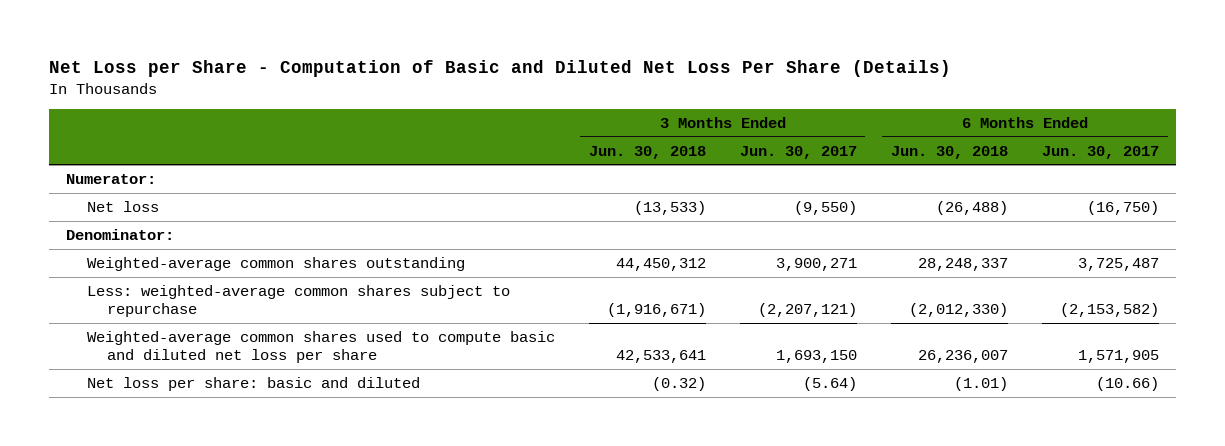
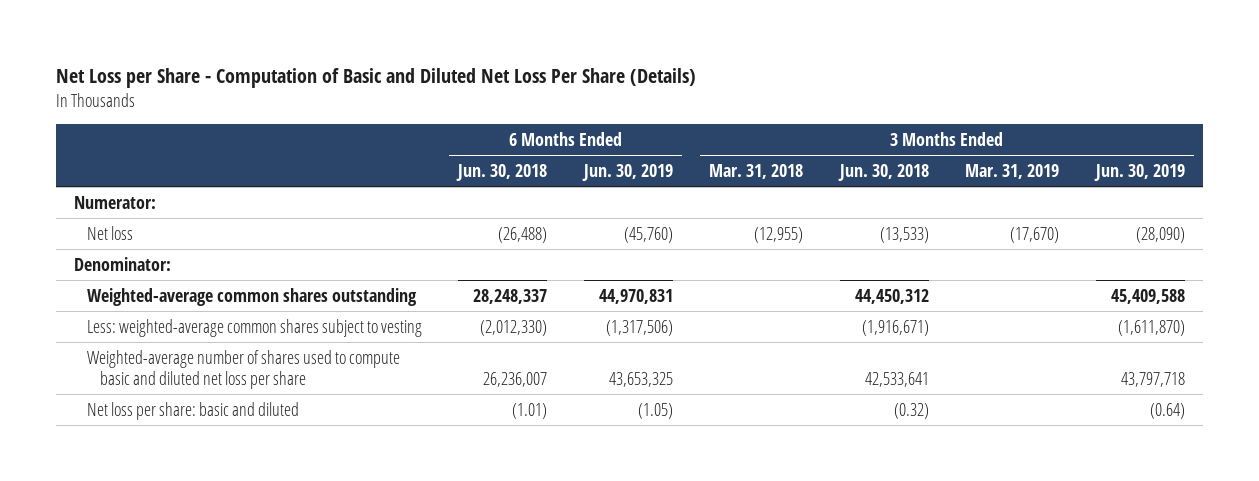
- | 3 Months Ended Jun. 30, 2018 | 3 Months Ended Jun. 30, 2017 | 6 Months Ended Jun. 30, 2018 | 6 Months Ended Jun. 30, 2017
+ | 6 Months Ended Jun. 30, 2018 | 6 Months Ended Jun. 30, 2019 | 3 Months Ended Mar. 31, 2018 | 3 Months Ended Jun. 30, 2018 | 3 Months Ended Mar. 31, 2019 | 3 Months Ended Jun. 30, 2019
- Less: weighted-average common shares subject to repurchase | (1,916,671) | (2,207,121) | (2,012,330) | (2,153,582)
- Weighted-average common shares used to compute basic and diluted net loss per share | 42,533,641 | 1,693,150 | 26,236,007 | 1,571,905
+ Less: weighted-average common shares subject to vesting | (2,012,330) | (1,317,506) | | (1,916,671) | | (1,611,870)
+ Weighted-average number of shares used to compute basic and diluted net loss per share | 26,236,007 | 43,653,325 | | 42,533,641 | | 43,797,718

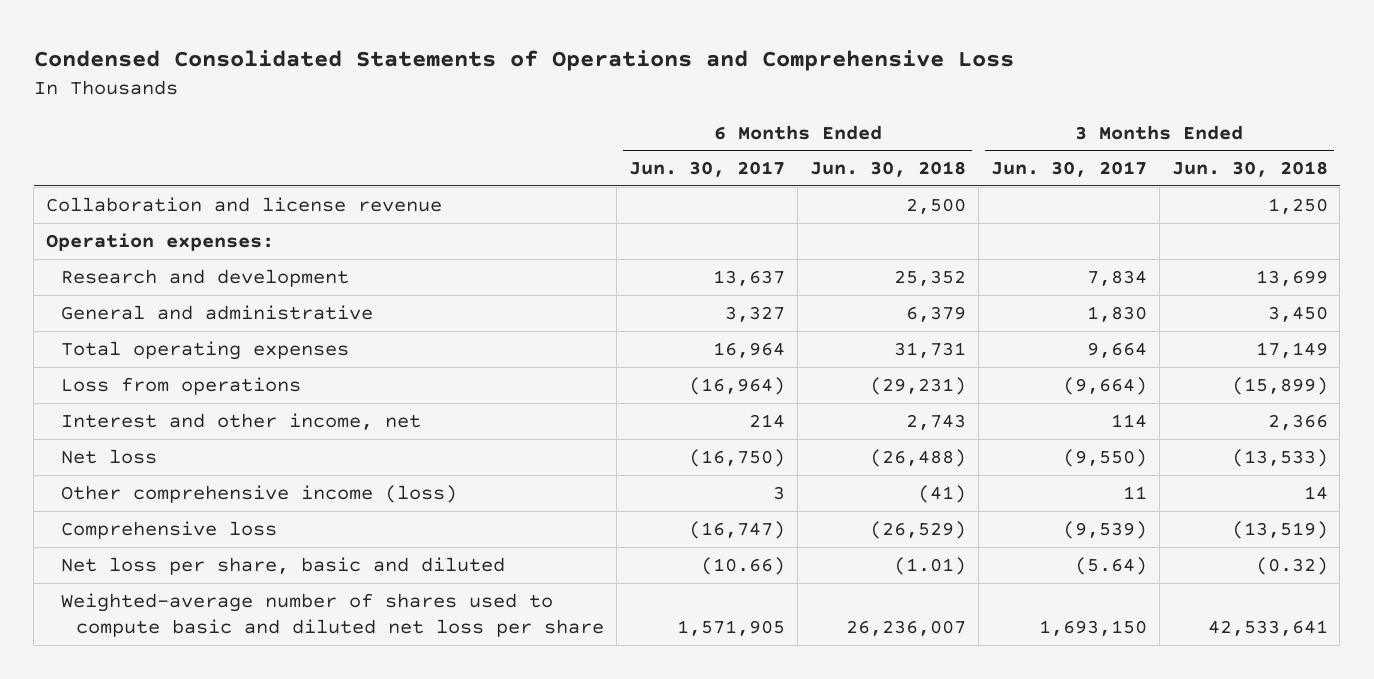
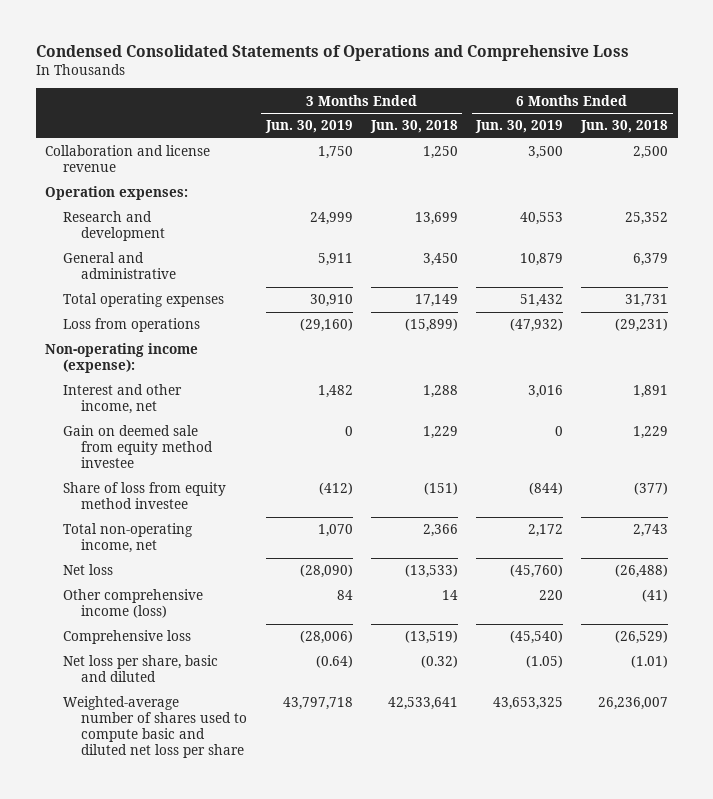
- | 6 Months Ended Jun. 30, 2017 | 6 Months Ended Jun. 30, 2018 | 3 Months Ended Jun. 30, 2017 | 3 Months Ended Jun. 30, 2018
+ | 3 Months Ended Jun. 30, 2019 | 3 Months Ended Jun. 30, 2018 | 6 Months Ended Jun. 30, 2019 | 6 Months Ended Jun. 30, 2018
- Interest and other income, net | 214 | 2,743 | 114 | 2,366
+ Non-operating income (expense):
+ Interest and other income, net | 1,482 | 1,288 | 3,016 | 1,891
+ Gain on deemed sale from equity method investee | 0 | 1,229 | 0 | 1,229
+ Share of loss from equity method investee | (412) | (151) | (844) | (377)
+ Total non-operating income, net | 1,070 | 2,366 | 2,172 | 2,743

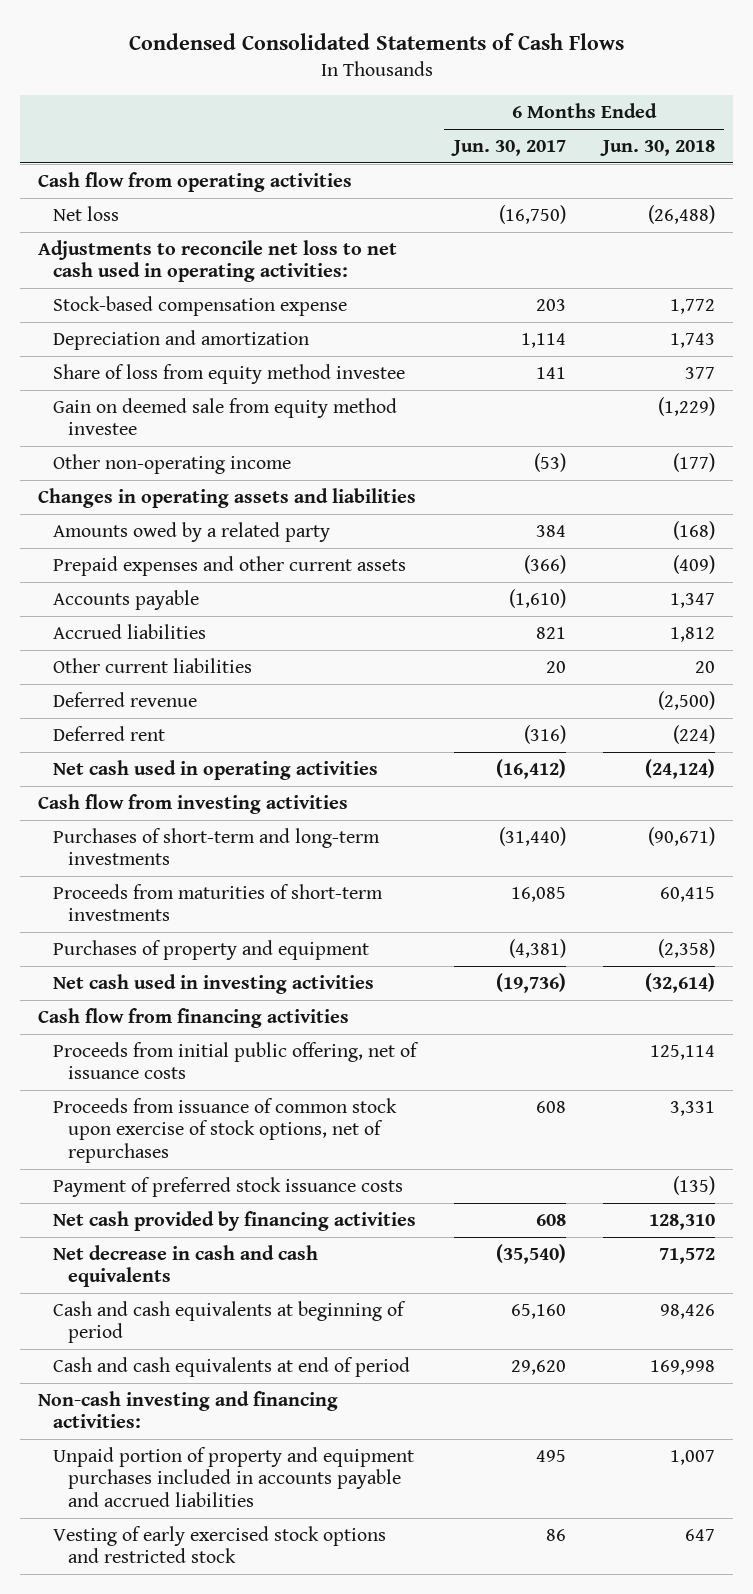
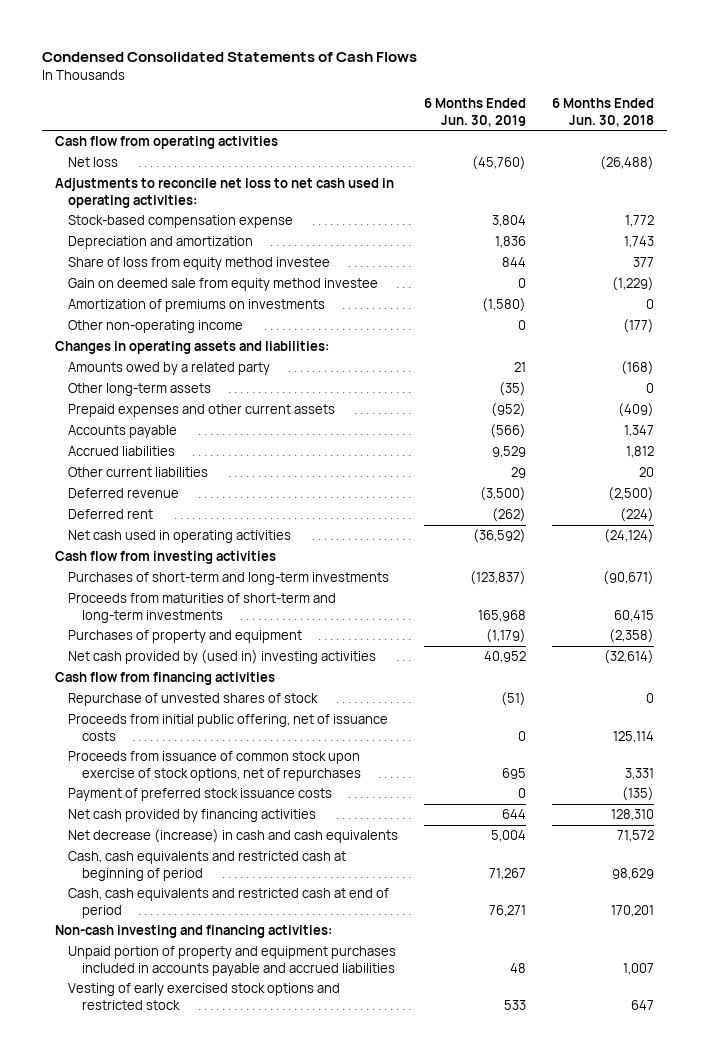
- | 6 Months Ended Jun. 30, 2017 | 6 Months Ended Jun. 30, 2018
+ | 6 Months Ended Jun. 30, 2019 | 6 Months Ended Jun. 30, 2018
+ Amortization of premiums on investments | (1,580) | 0
- Changes in operating assets and liabilities
+ Changes in operating assets and liabilities:
+ Other long-term assets | (35) | 0
- Proceeds from maturities of short-term investments | 16,085 | 60,415
+ Proceeds from maturities of short-term and long-term investments | 165,968 | 60,415
- Net cash used in investing activities | (19,736) | (32,614)
+ Net cash provided by (used in) investing activities | 40,952 | (32,614)
+ Repurchase of unvested shares of stock | (51) | 0
- Net decrease in cash and cash equivalents | (35,540) | 71,572
- Cash and cash equivalents at beginning of period | 65,160 | 98,426
- Cash and cash equivalents at end of period | 29,620 | 169,998
+ Net decrease (increase) in cash and cash equivalents | 5,004 | 71,572
+ Cash, cash equivalents and restricted cash at beginning of period | 71,267 | 98,629
+ Cash, cash equivalents and restricted cash at end of period | 76,271 | 170,201

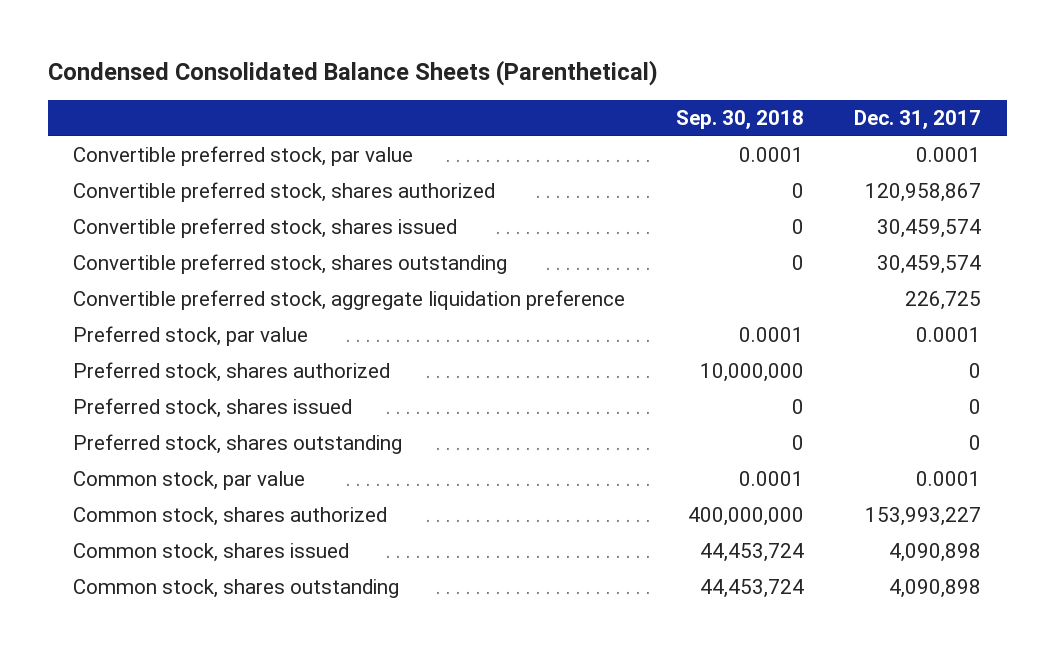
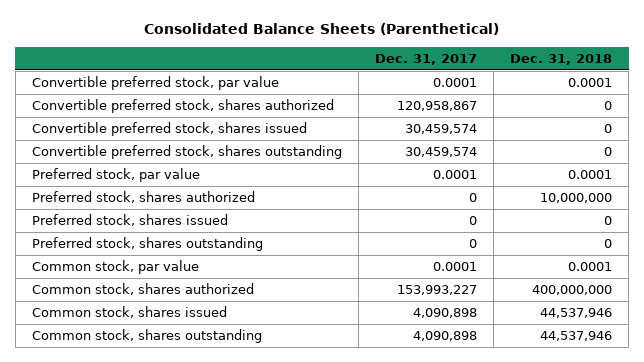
- Condensed Consolidated Balance Sheets (Parenthetical)
+ Consolidated Balance Sheets (Parenthetical)
- | Sep. 30, 2018 | Dec. 31, 2017
+ | Dec. 31, 2017 | Dec. 31, 2018
- Convertible preferred stock, aggregate liquidation preference | | 226,725

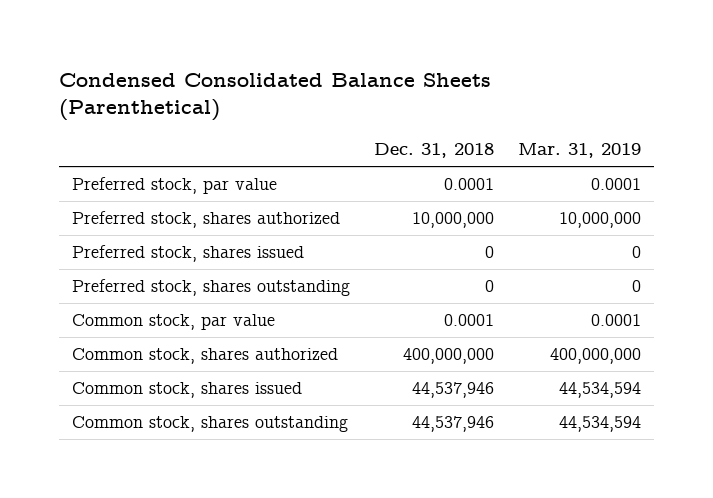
- Consolidated Balance Sheets (Parenthetical)
+ Condensed Consolidated Balance Sheets (Parenthetical)
- | Dec. 31, 2017 | Dec. 31, 2018
+ | Dec. 31, 2018 | Mar. 31, 2019
- Convertible preferred stock, par value | 0.0001 | 0.0001
- Convertible preferred stock, shares authorized | 120,958,867 | 0
- Convertible preferred stock, shares issued | 30,459,574 | 0
- Convertible preferred stock, shares outstanding | 30,459,574 | 0

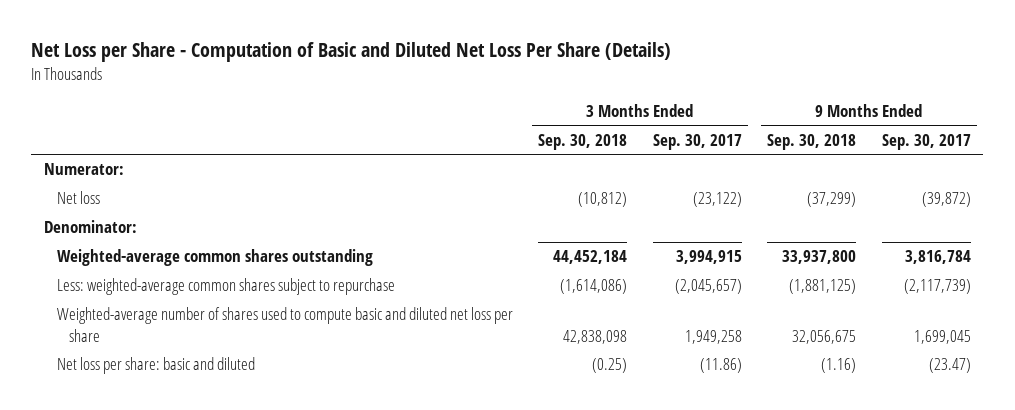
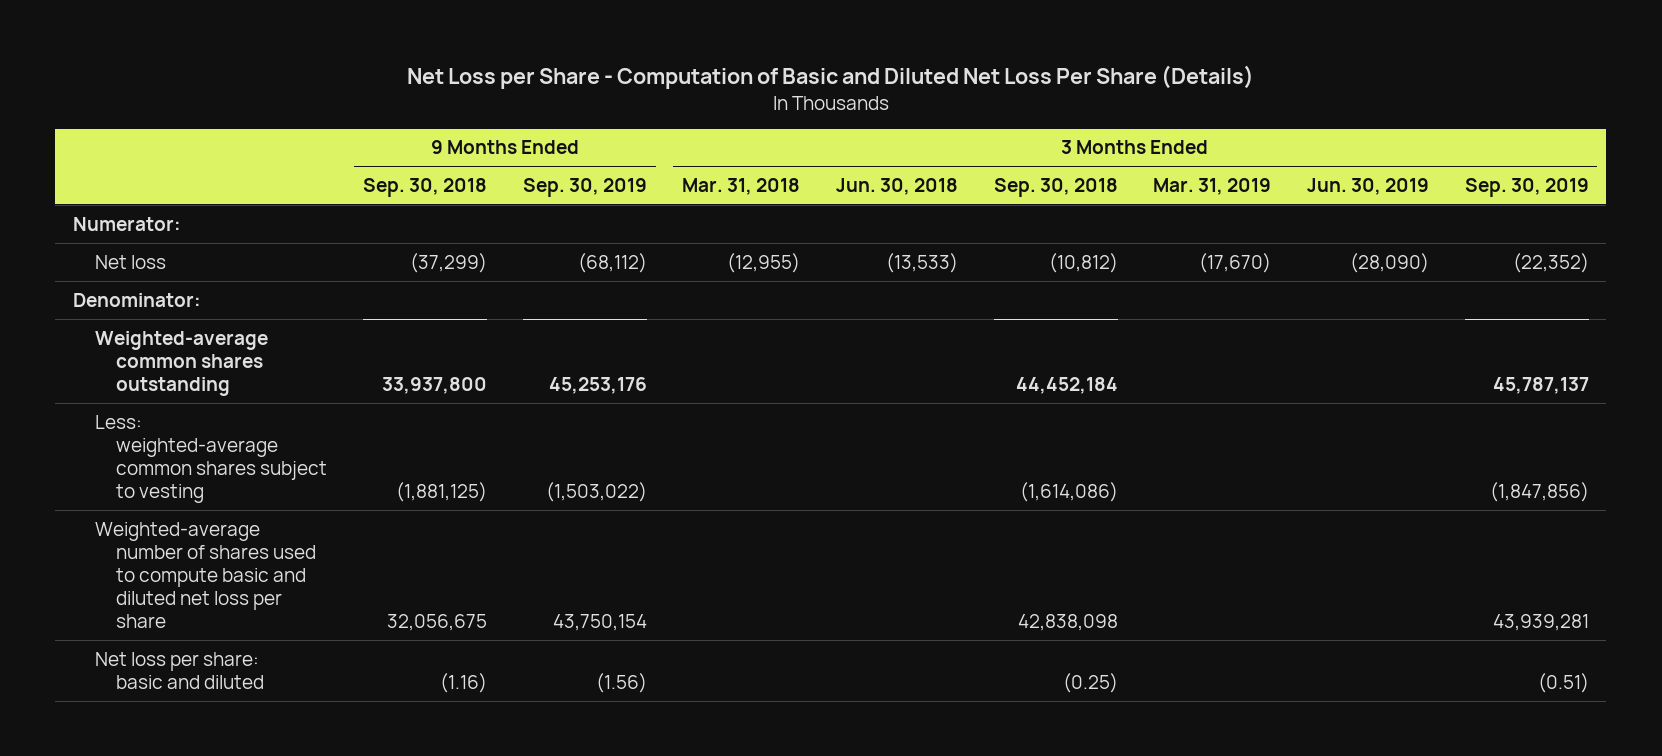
- | 3 Months Ended Sep. 30, 2018 | 3 Months Ended Sep. 30, 2017 | 9 Months Ended Sep. 30, 2018 | 9 Months Ended Sep. 30, 2017
+ | 9 Months Ended Sep. 30, 2018 | 9 Months Ended Sep. 30, 2019 | 3 Months Ended Mar. 31, 2018 | 3 Months Ended Jun. 30, 2018 | 3 Months Ended Sep. 30, 2018 | 3 Months Ended Mar. 31, 2019 | 3 Months Ended Jun. 30, 2019 | 3 Months Ended Sep. 30, 2019
- Less: weighted-average common shares subject to repurchase | (1,614,086) | (2,045,657) | (1,881,125) | (2,117,739)
+ Less: weighted-average common shares subject to vesting | (1,881,125) | (1,503,022) | | | (1,614,086) | | | (1,847,856)

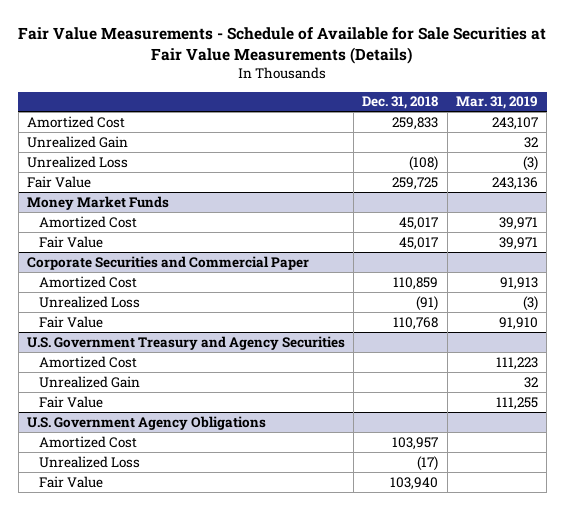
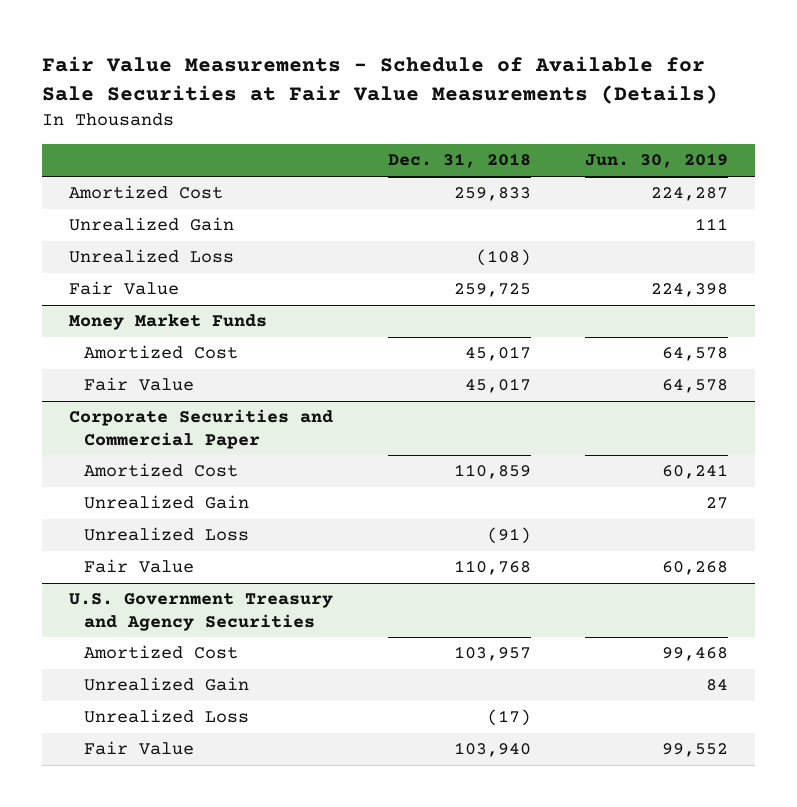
- | Dec. 31, 2018 | Mar. 31, 2019
+ | Dec. 31, 2018 | Jun. 30, 2019
@ Corporate Securities and Commercial Paper
+ Unrealized Gain | | 27
@ U.S. Government Treasury and Agency Securities
- Amortized Cost | | 111,223
- Fair Value | | 111,255
- U.S. Government Agency Obligations
@ U.S. Government Treasury and Agency Securities
moved down: Unrealized Gain | | 84

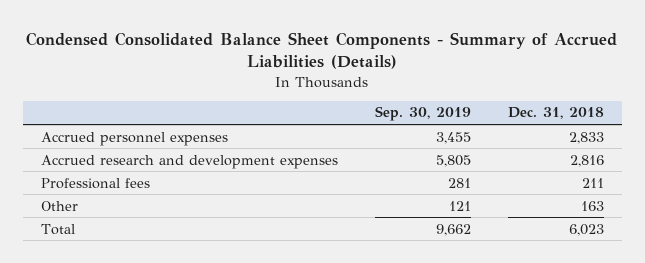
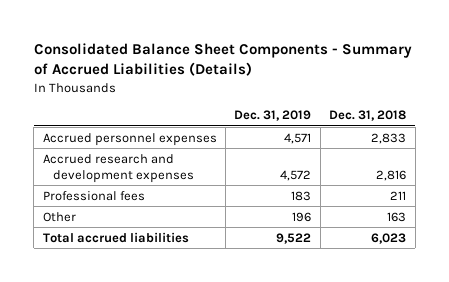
- Condensed Consolidated Balance Sheet Components - Summary of Accrued Liabilities (Details)
+ Consolidated Balance Sheet Components - Summary of Accrued Liabilities (Details)
- | Sep. 30, 2019 | Dec. 31, 2018
+ | Dec. 31, 2019 | Dec. 31, 2018
- Total | 9,662 | 6,023
+ Total accrued liabilities | 9,522 | 6,023

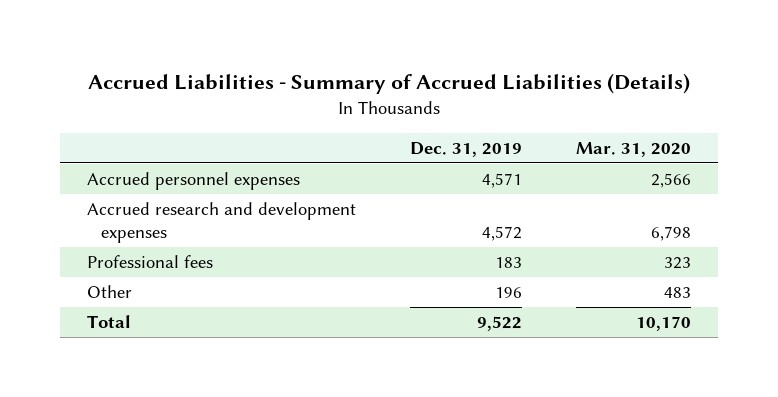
- Consolidated Balance Sheet Components - Summary of Accrued Liabilities (Details)
+ Accrued Liabilities - Summary of Accrued Liabilities (Details)
- | Dec. 31, 2019 | Dec. 31, 2018
+ | Dec. 31, 2019 | Mar. 31, 2020
- Total accrued liabilities | 9,522 | 6,023
+ Total | 9,522 | 10,170

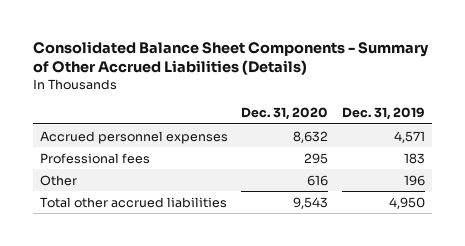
- Accrued Liabilities - Summary of Accrued Liabilities (Details)
+ Consolidated Balance Sheet Components - Summary of Other Accrued Liabilities (Details)
- | Dec. 31, 2019 | Mar. 31, 2020
+ | Dec. 31, 2020 | Dec. 31, 2019
- Accrued research and development expenses | 4,572 | 6,798
- Total | 9,522 | 10,170
+ Total other accrued liabilities | 9,543 | 4,950

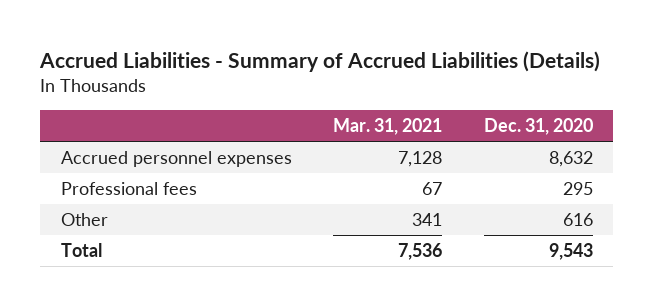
- Consolidated Balance Sheet Components - Summary of Other Accrued Liabilities (Details)
+ Accrued Liabilities - Summary of Accrued Liabilities (Details)
- | Dec. 31, 2020 | Dec. 31, 2019
+ | Mar. 31, 2021 | Dec. 31, 2020
- Total other accrued liabilities | 9,543 | 4,950
+ Total | 7,536 | 9,543

